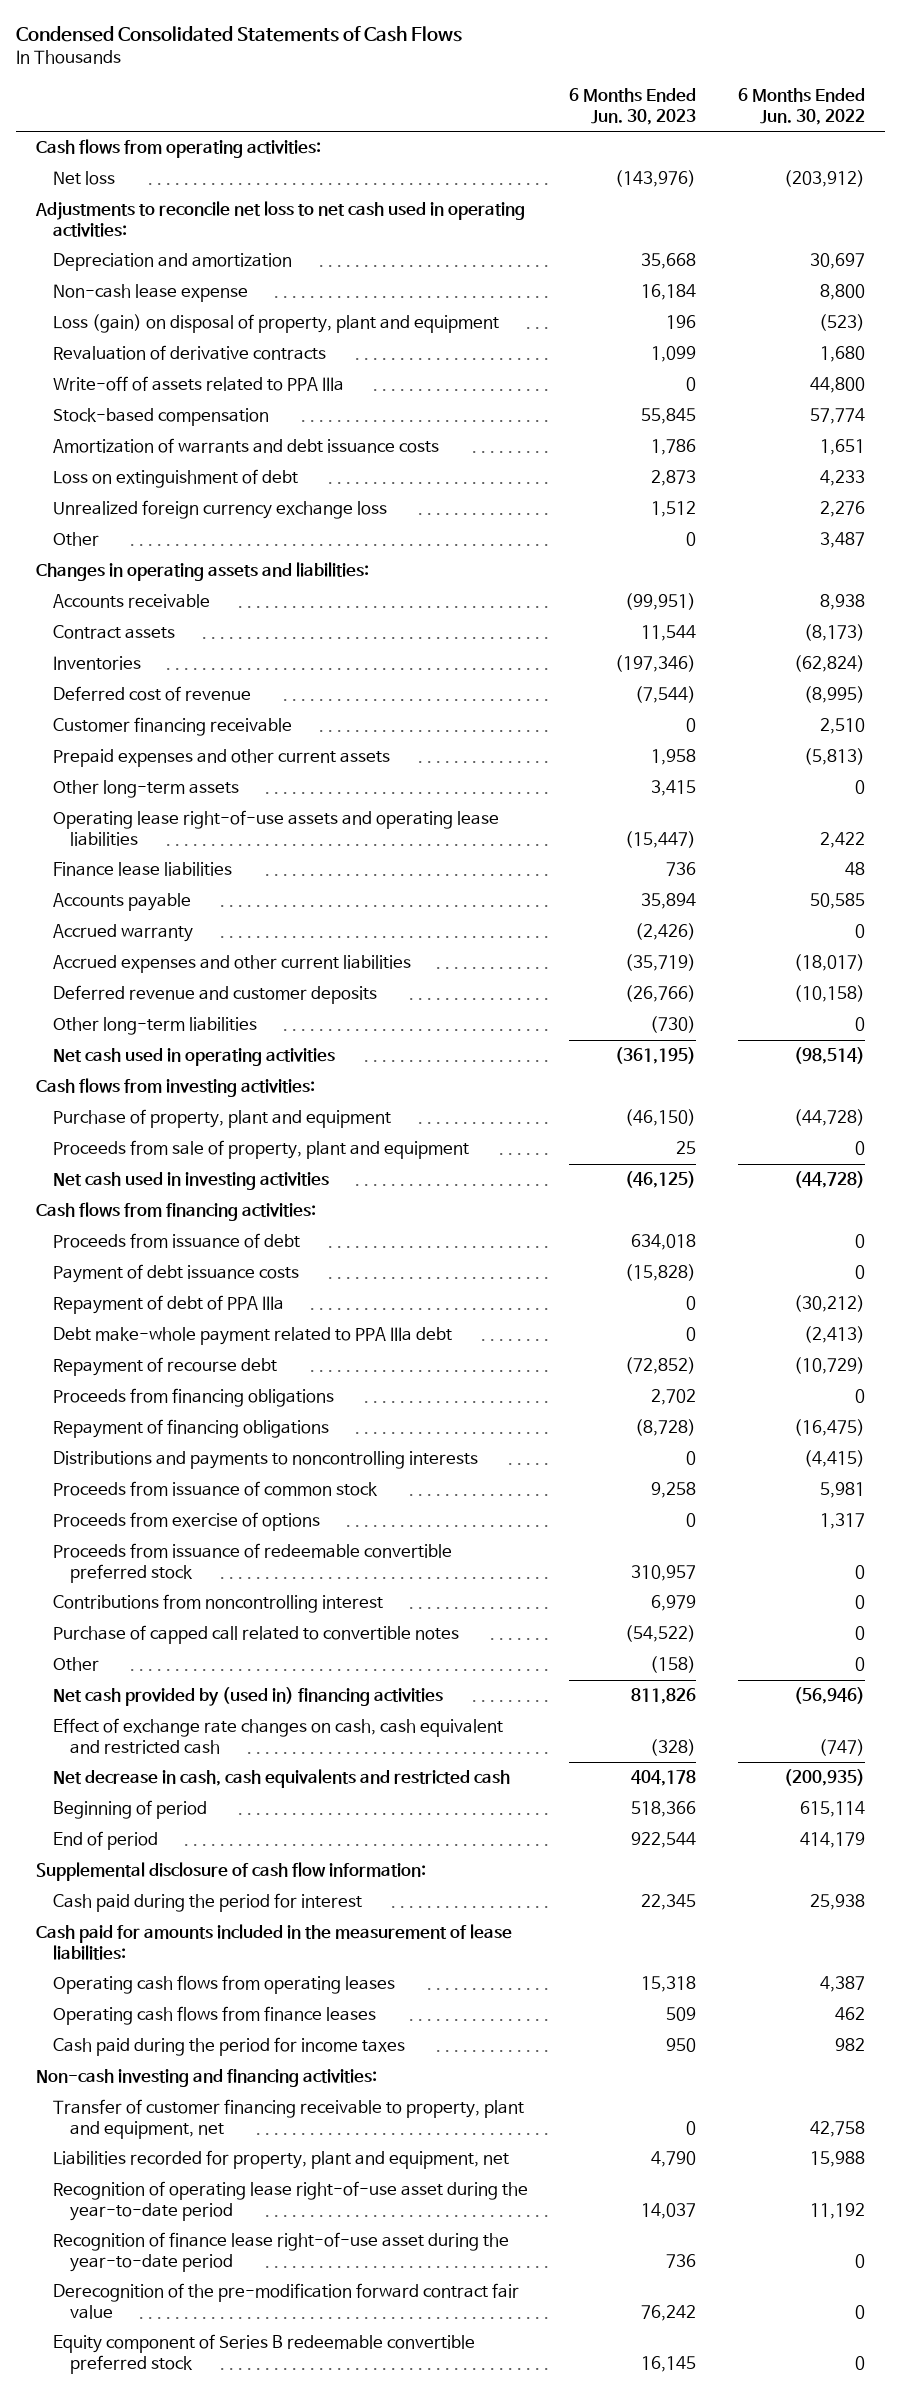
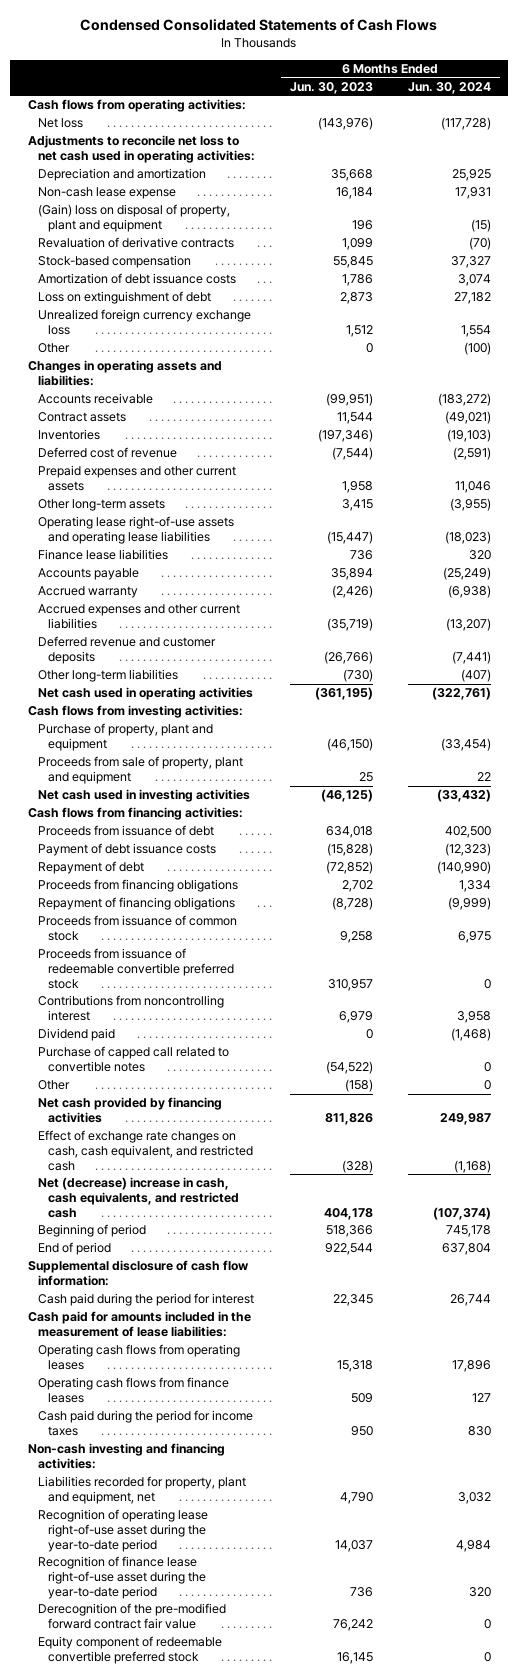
- | 6 Months Ended Jun. 30, 2023 | 6 Months Ended Jun. 30, 2022
+ | 6 Months Ended Jun. 30, 2023 | 6 Months Ended Jun. 30, 2024
- Loss (gain) on disposal of property, plant and equipment | 196 | (523)
+ (Gain) loss on disposal of property, plant and equipment | 196 | (15)
- Write-off of assets related to PPA IIIa | 0 | 44,800
- Amortization of warrants and debt issuance costs | 1,786 | 1,651
+ Amortization of debt issuance costs | 1,786 | 3,074
- Customer financing receivable | 0 | 2,510
- Repayment of debt of PPA IIIa | 0 | (30,212)
- Debt make-whole payment related to PPA IIIa debt | 0 | (2,413)
- Repayment of recourse debt | (72,852) | (10,729)
+ Repayment of debt | (72,852) | (140,990)
- Distributions and payments to noncontrolling interests | 0 | (4,415)
- Proceeds from exercise of options | 0 | 1,317
+ Dividend paid | 0 | (1,468)
- Net cash provided by (used in) financing activities | 811,826 | (56,946)
- Effect of exchange rate changes on cash, cash equivalent and restricted cash | (328) | (747)
- Net decrease in cash, cash equivalents and restricted cash | 404,178 | (200,935)
+ Net cash provided by financing activities | 811,826 | 249,987
+ Effect of exchange rate changes on cash, cash equivalent, and restricted cash | (328) | (1,168)
+ Net (decrease) increase in cash, cash equivalents, and restricted cash | 404,178 | (107,374)
- Transfer of customer financing receivable to property, plant and equipment, net | 0 | 42,758
- Derecognition of the pre-modification forward contract fair value | 76,242 | 0
- Equity component of Series B redeemable convertible preferred stock | 16,145 | 0
+ Derecognition of the pre-modified forward contract fair value | 76,242 | 0
+ Equity component of redeemable convertible preferred stock | 16,145 | 0

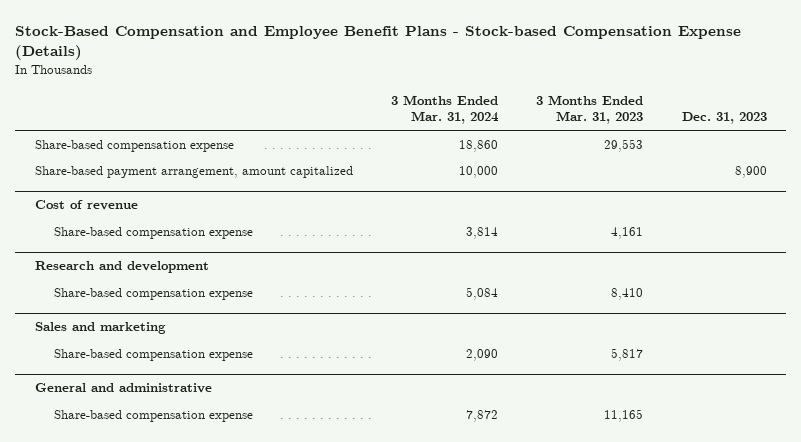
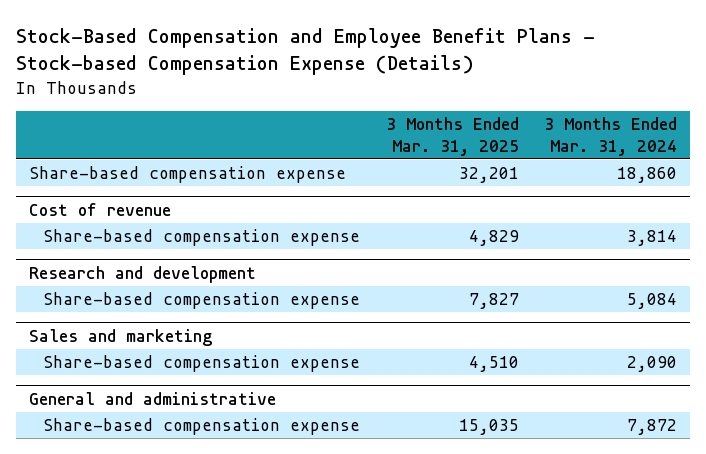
- | 3 Months Ended Mar. 31, 2024 | 3 Months Ended Mar. 31, 2023 | Dec. 31, 2023
+ | 3 Months Ended Mar. 31, 2025 | 3 Months Ended Mar. 31, 2024
- Share-based payment arrangement, amount capitalized | 10,000 | | 8,900

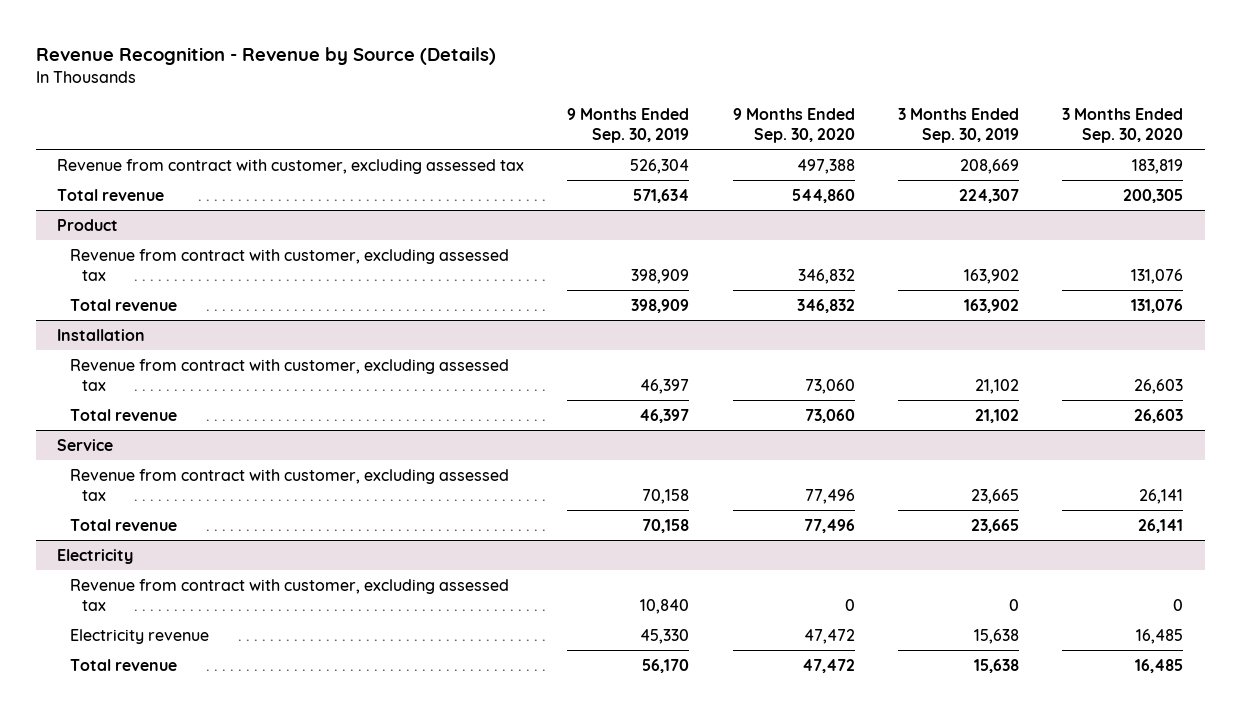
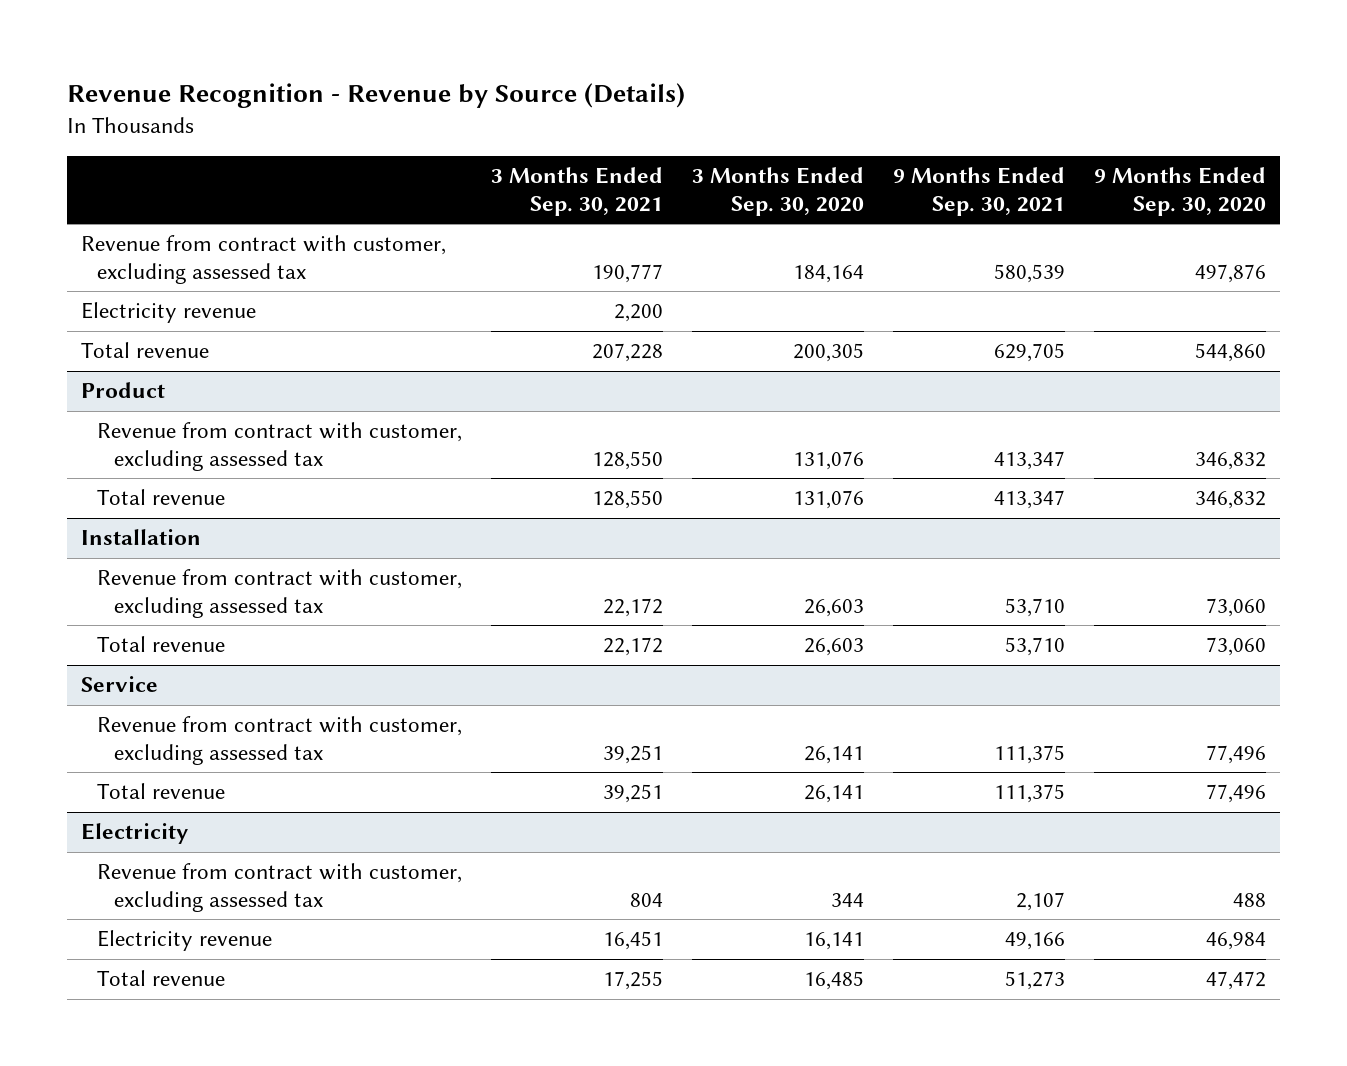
- | 9 Months Ended Sep. 30, 2019 | 9 Months Ended Sep. 30, 2020 | 3 Months Ended Sep. 30, 2019 | 3 Months Ended Sep. 30, 2020
+ | 3 Months Ended Sep. 30, 2021 | 3 Months Ended Sep. 30, 2020 | 9 Months Ended Sep. 30, 2021 | 9 Months Ended Sep. 30, 2020
- Revenue from contract with customer, excluding assessed tax | 526,304 | 497,388 | 208,669 | 183,819
+ Revenue from contract with customer, excluding assessed tax | 190,777 | 184,164 | 580,539 | 497,876
+ Electricity revenue | 2,200 | | |
@ Electricity
- Revenue from contract with customer, excluding assessed tax | 10,840 | 0 | 0 | 0
- Electricity revenue | 45,330 | 47,472 | 15,638 | 16,485
+ Revenue from contract with customer, excluding assessed tax | 804 | 344 | 2,107 | 488
+ Electricity revenue | 16,451 | 16,141 | 49,166 | 46,984

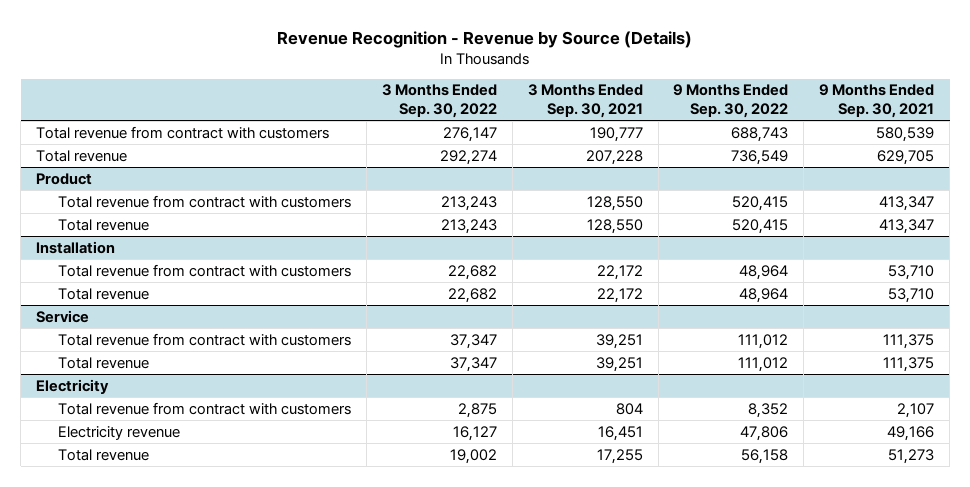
- | 3 Months Ended Sep. 30, 2021 | 3 Months Ended Sep. 30, 2020 | 9 Months Ended Sep. 30, 2021 | 9 Months Ended Sep. 30, 2020
+ | 3 Months Ended Sep. 30, 2022 | 3 Months Ended Sep. 30, 2021 | 9 Months Ended Sep. 30, 2022 | 9 Months Ended Sep. 30, 2021
- Revenue from contract with customer, excluding assessed tax | 190,777 | 184,164 | 580,539 | 497,876
- Electricity revenue | 2,200 | | |
+ Total revenue from contract with customers | 276,147 | 190,777 | 688,743 | 580,539
@ Product
- Revenue from contract with customer, excluding assessed tax | 128,550 | 131,076 | 413,347 | 346,832
+ Total revenue from contract with customers | 213,243 | 128,550 | 520,415 | 413,347
@ Installation
- Revenue from contract with customer, excluding assessed tax | 22,172 | 26,603 | 53,710 | 73,060
+ Total revenue from contract with customers | 22,682 | 22,172 | 48,964 | 53,710
@ Service
- Revenue from contract with customer, excluding assessed tax | 39,251 | 26,141 | 111,375 | 77,496
+ Total revenue from contract with customers | 37,347 | 39,251 | 111,012 | 111,375
@ Electricity
- Revenue from contract with customer, excluding assessed tax | 804 | 344 | 2,107 | 488
+ Total revenue from contract with customers | 2,875 | 804 | 8,352 | 2,107

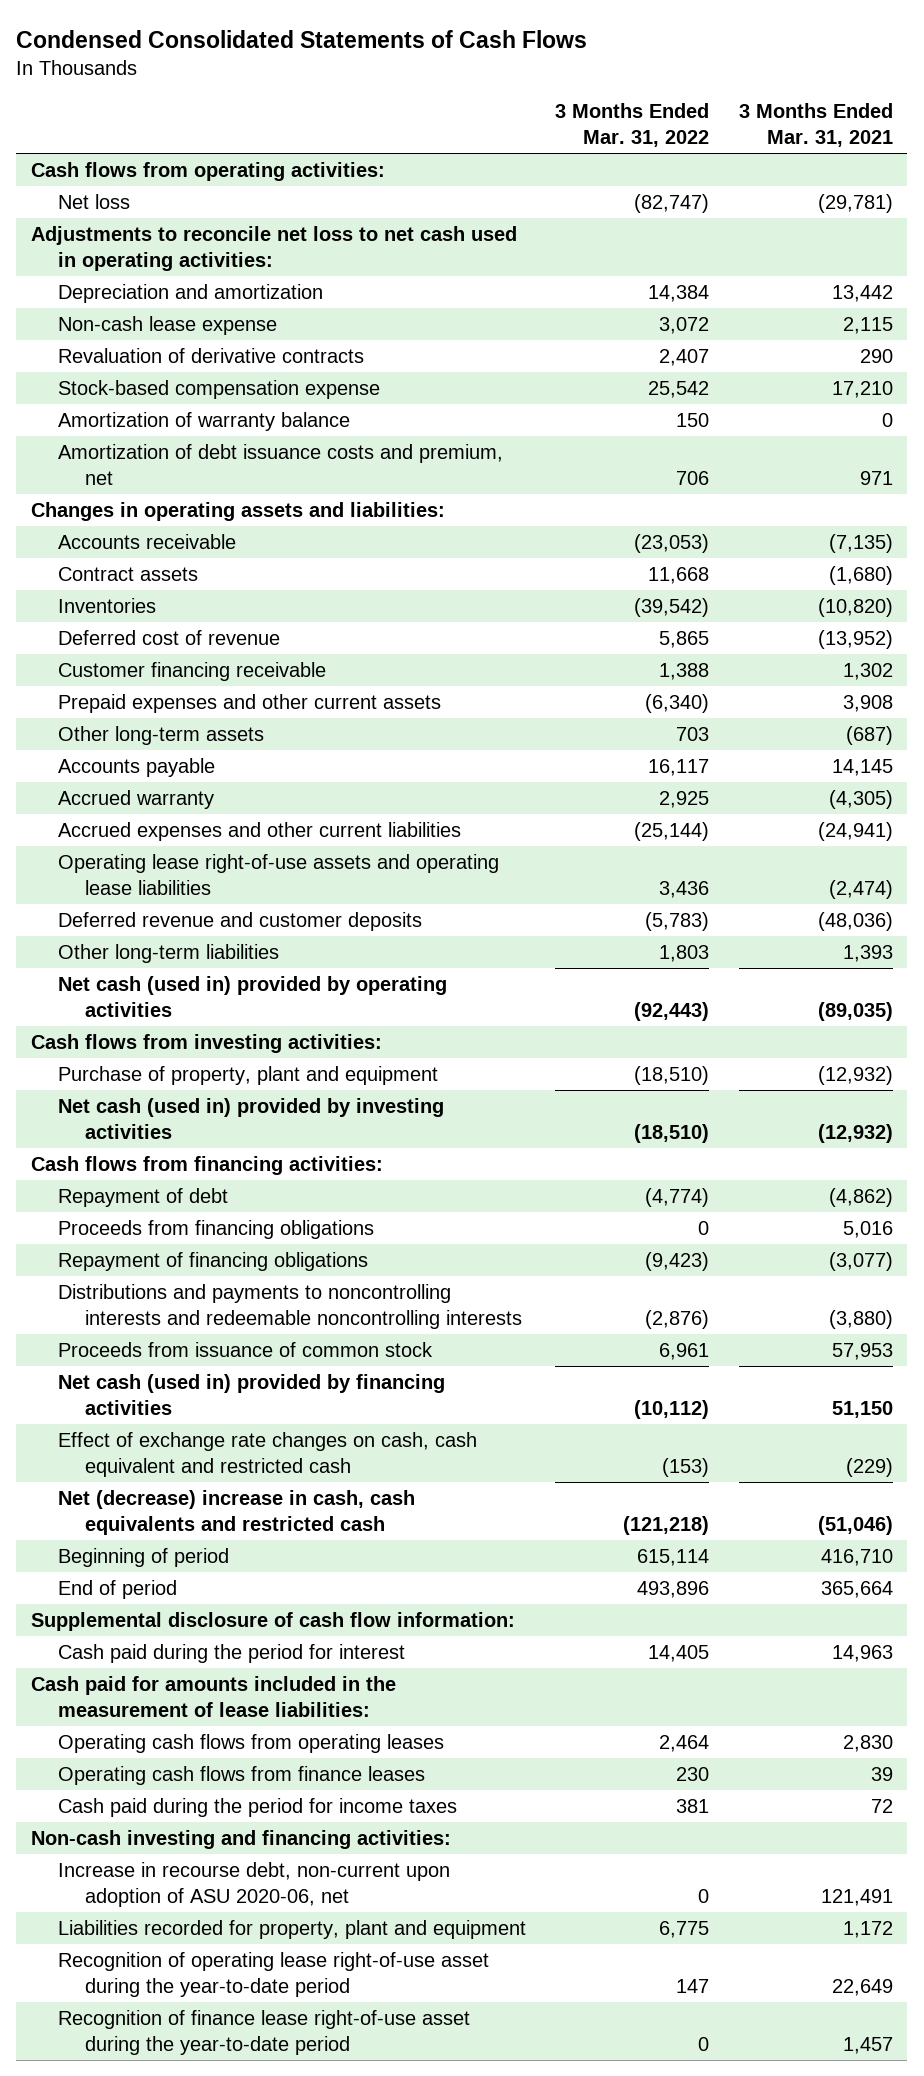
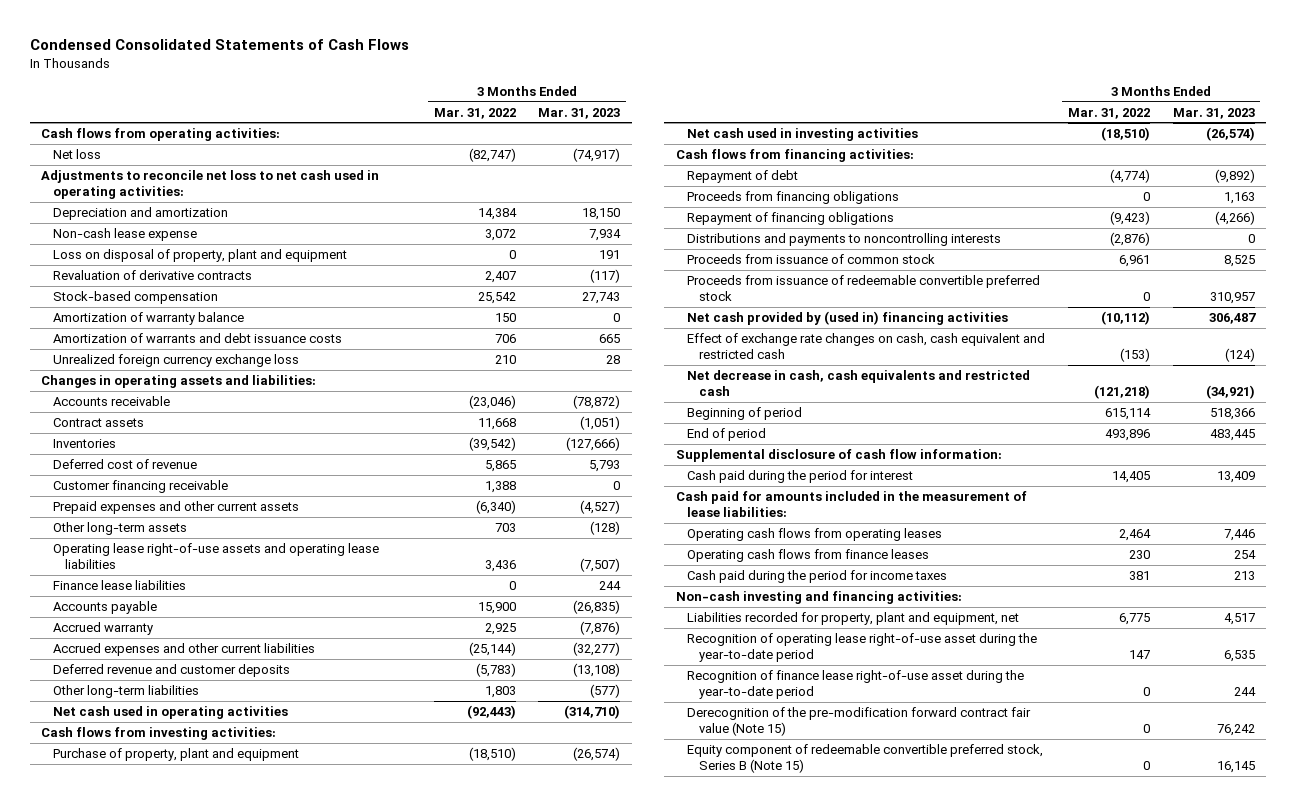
- | 3 Months Ended Mar. 31, 2022 | 3 Months Ended Mar. 31, 2021
+ | 3 Months Ended Mar. 31, 2022 | 3 Months Ended Mar. 31, 2023
+ Loss on disposal of property, plant and equipment | 0 | 191
- Stock-based compensation expense | 25,542 | 17,210
+ Stock-based compensation | 25,542 | 27,743
- Amortization of debt issuance costs and premium, net | 706 | 971
+ Amortization of warrants and debt issuance costs | 706 | 665
+ Unrealized foreign currency exchange loss | 210 | 28
- Accounts receivable | (23,053) | (7,135)
+ Accounts receivable | (23,046) | (78,872)
- Accounts payable | 16,117 | 14,145
moved up: Operating lease right-of-use assets and operating lease liabilities | 3,436 | (7,507)
+ Finance lease liabilities | 0 | 244
+ Accounts payable | 15,900 | (26,835)
- Net cash (used in) provided by operating activities | (92,443) | (89,035)
+ Net cash used in operating activities | (92,443) | (314,710)
- Net cash (used in) provided by investing activities | (18,510) | (12,932)
+ Net cash used in investing activities | (18,510) | (26,574)
- Distributions and payments to noncontrolling interests and redeemable noncontrolling interests | (2,876) | (3,880)
+ Distributions and payments to noncontrolling interests | (2,876) | 0
- Net cash (used in) provided by financing activities | (10,112) | 51,150
+ Proceeds from issuance of redeemable convertible preferred stock | 0 | 310,957
+ Net cash provided by (used in) financing activities | (10,112) | 306,487
- Net (decrease) increase in cash, cash equivalents and restricted cash | (121,218) | (51,046)
+ Net decrease in cash, cash equivalents and restricted cash | (121,218) | (34,921)
- Increase in recourse debt, non-current upon adoption of ASU 2020-06, net | 0 | 121,491
- Liabilities recorded for property, plant and equipment | 6,775 | 1,172
+ Liabilities recorded for property, plant and equipment, net | 6,775 | 4,517
+ Derecognition of the pre-modification forward contract fair value (Note 15) | 0 | 76,242
+ Equity component of redeemable convertible preferred stock, Series B (Note 15) | 0 | 16,145

